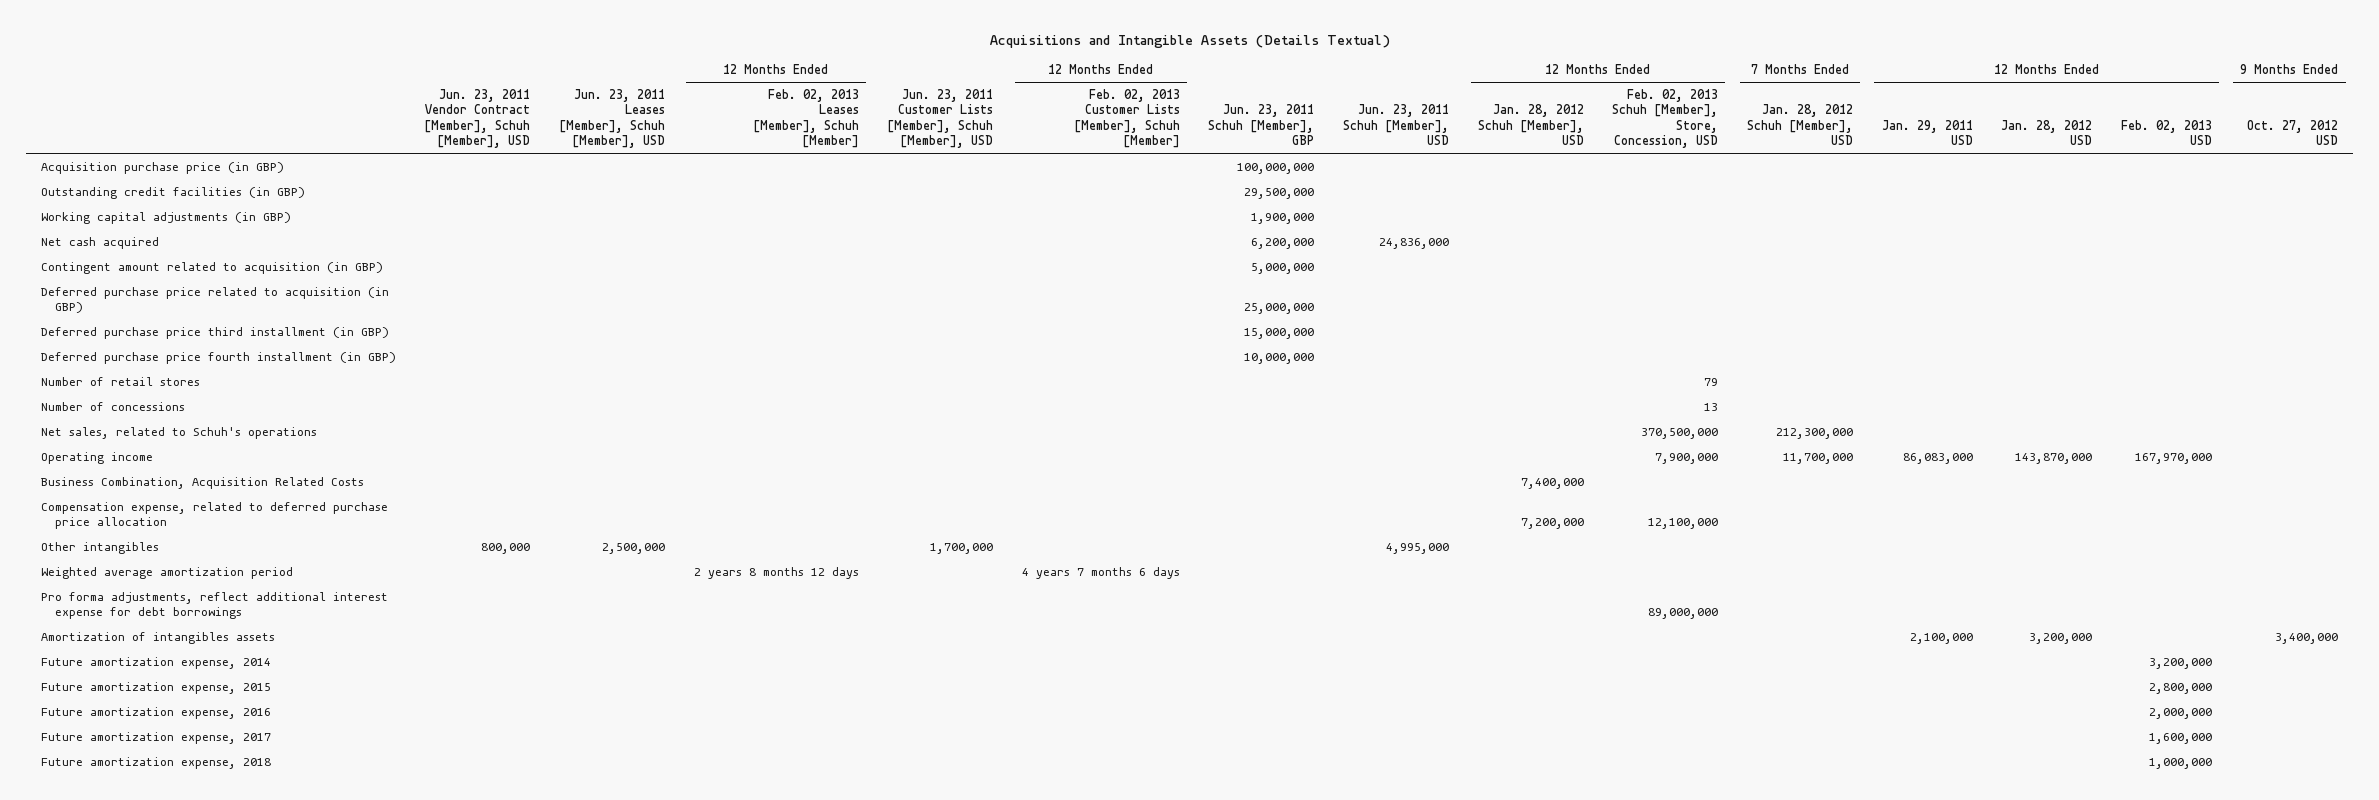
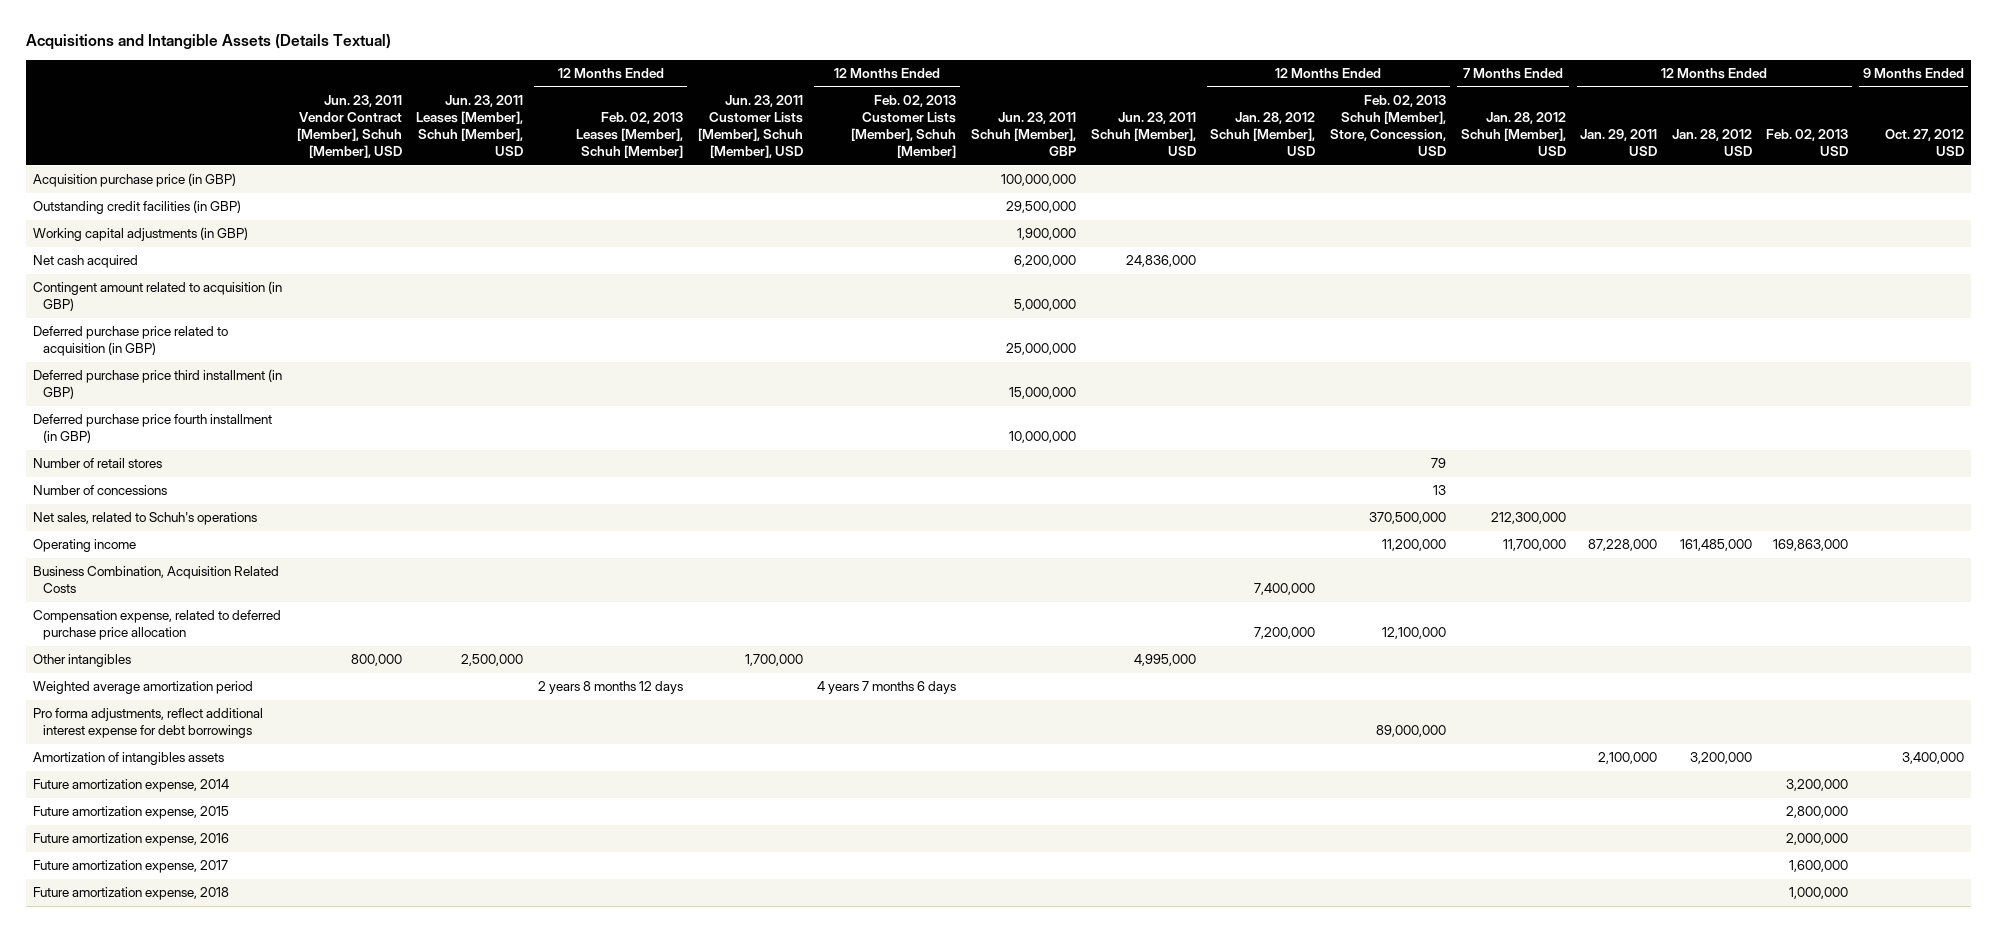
- Operating income | | | | | | | | | 7,900,000 | 11,700,000 | 86,083,000 | 143,870,000 | 167,970,000 |
+ Operating income | | | | | | | | | 11,200,000 | 11,700,000 | 87,228,000 | 161,485,000 | 169,863,000 |

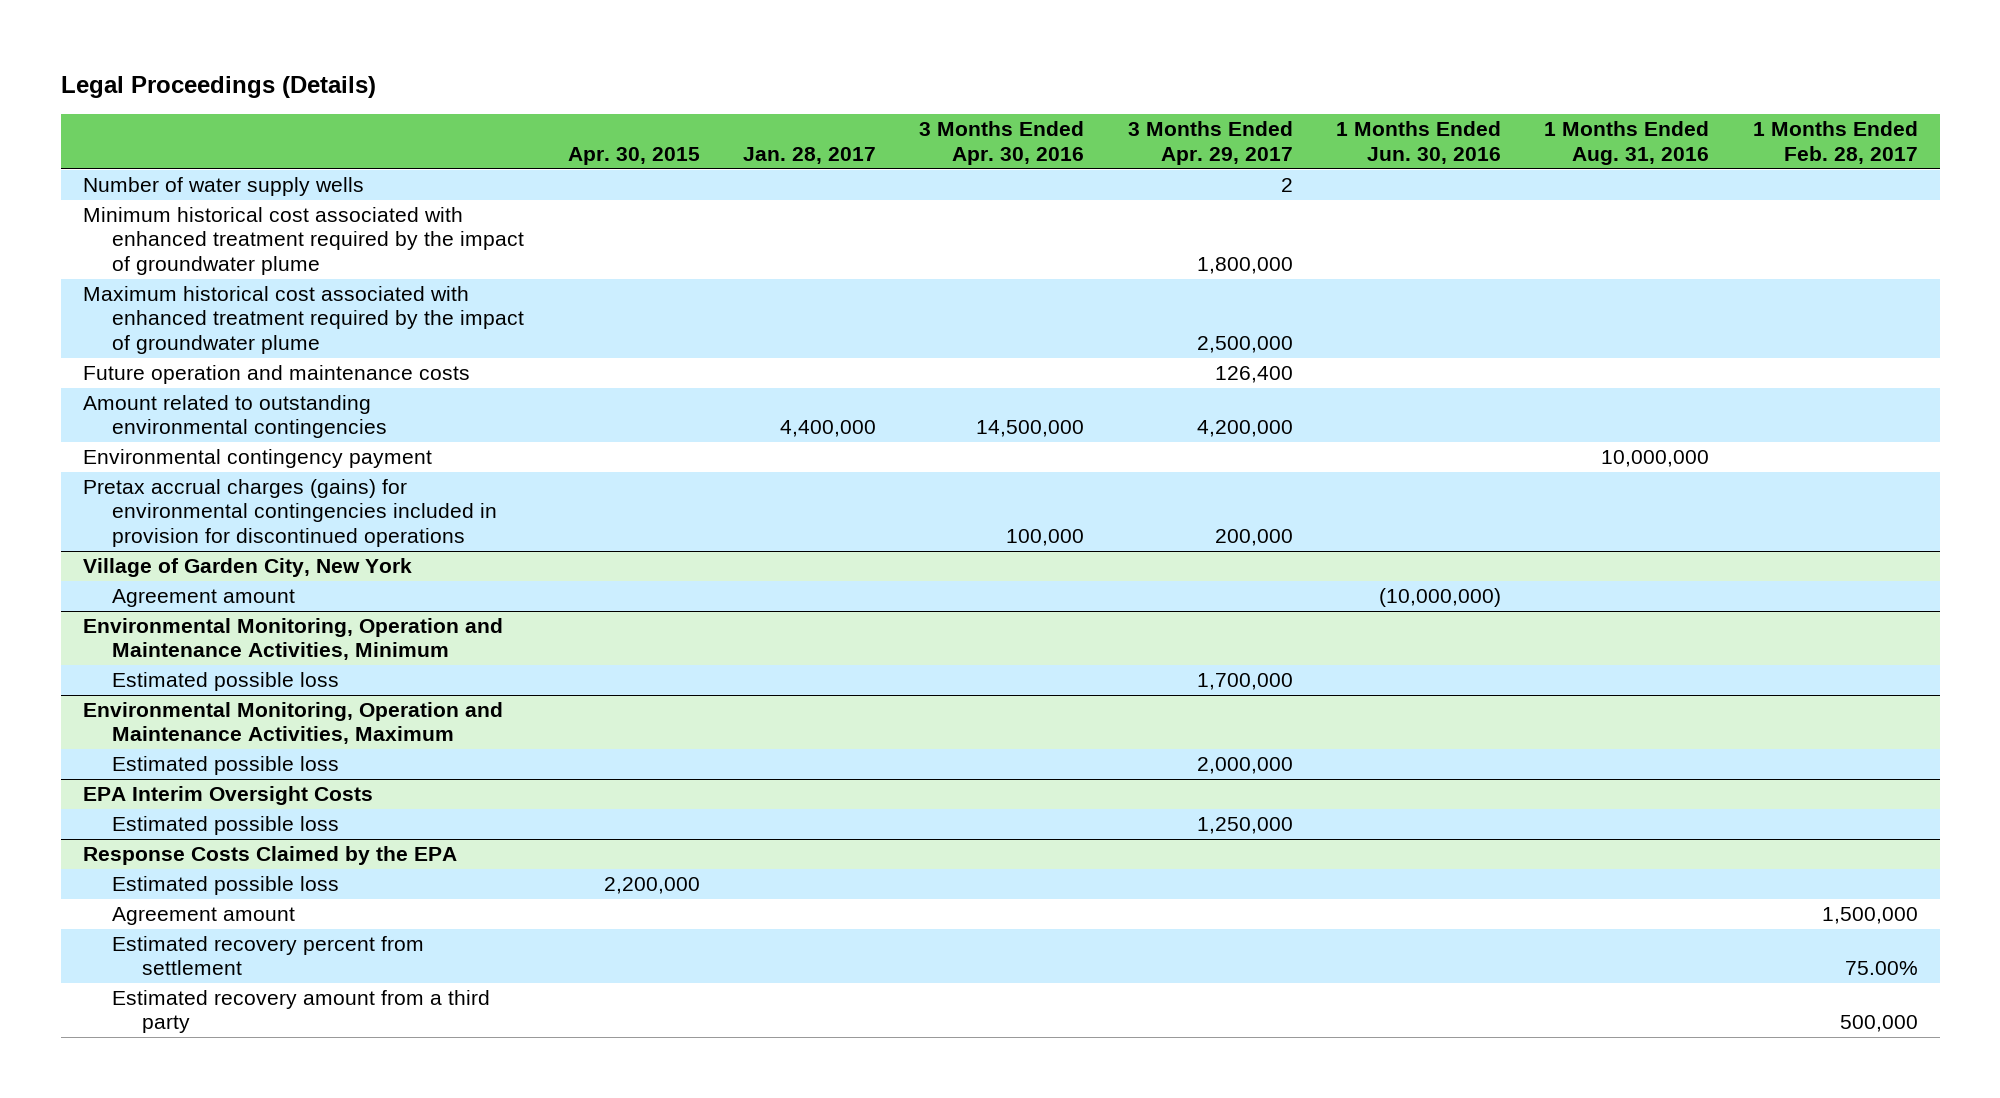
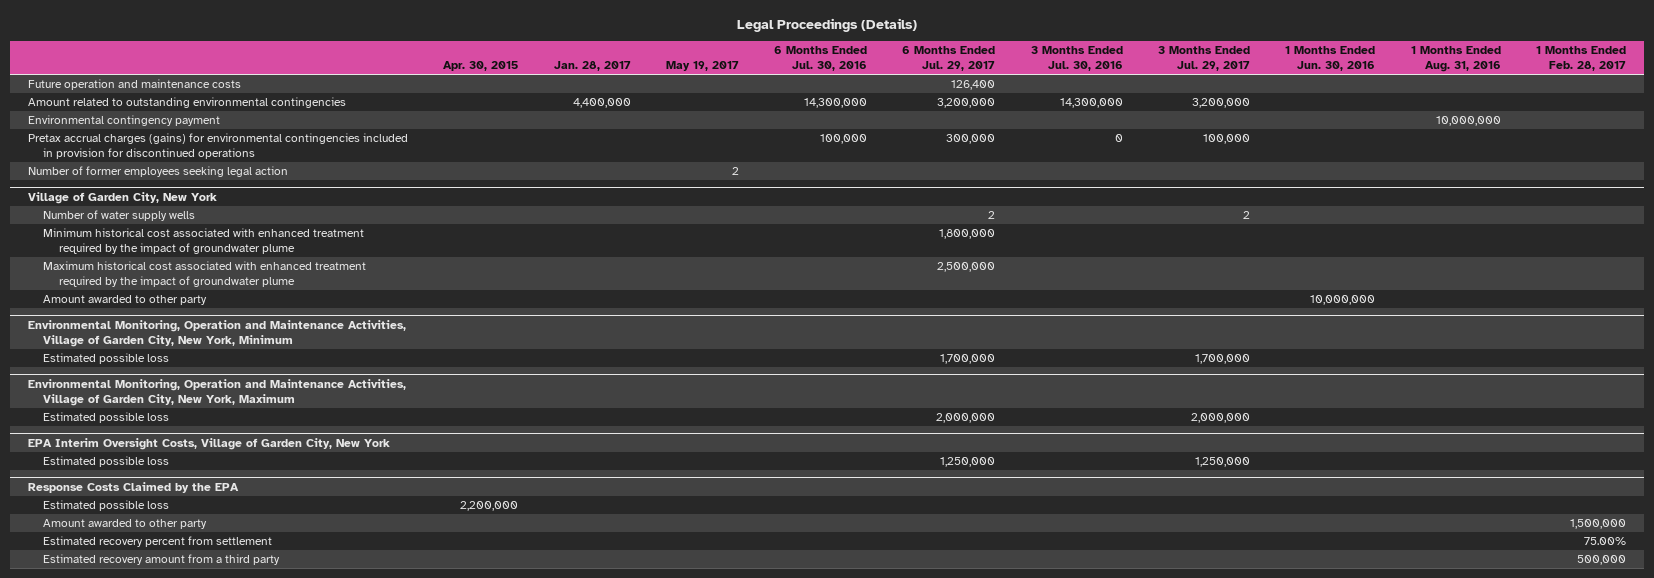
- | Apr. 30, 2015 | Jan. 28, 2017 | 3 Months Ended Apr. 30, 2016 | 3 Months Ended Apr. 29, 2017 | 1 Months Ended Jun. 30, 2016 | 1 Months Ended Aug. 31, 2016 | 1 Months Ended Feb. 28, 2017
+ | Apr. 30, 2015 | Jan. 28, 2017 | May 19, 2017 | 6 Months Ended Jul. 30, 2016 | 6 Months Ended Jul. 29, 2017 | 3 Months Ended Jul. 30, 2016 | 3 Months Ended Jul. 29, 2017 | 1 Months Ended Jun. 30, 2016 | 1 Months Ended Aug. 31, 2016 | 1 Months Ended Feb. 28, 2017
- Number of water supply wells | | | | 2 | | |
- Minimum historical cost associated with enhanced treatment required by the impact of groundwater plume | | | | 1,800,000 | | |
- Maximum historical cost associated with enhanced treatment required by the impact of groundwater plume | | | | 2,500,000 | | |
+ Number of former employees seeking legal action | | | 2 | | | | | | |
@ Village of Garden City, New York
- Agreement amount | | | | | (10,000,000) | |
- Environmental Monitoring, Operation and Maintenance Activities, Minimum
@ Village of Garden City, New York
+ Number of water supply wells | | | | | 2 | | 2 | | |
+ Minimum historical cost associated with enhanced treatment required by the impact of groundwater plume | | | | | 1,800,000 | | | | |
+ Maximum historical cost associated with enhanced treatment required by the impact of groundwater plume | | | | | 2,500,000 | | | | |
+ Amount awarded to other party | | | | | | | | 10,000,000 | |
+ Environmental Monitoring, Operation and Maintenance Activities, Village of Garden City, New York, Minimum
- Environmental Monitoring, Operation and Maintenance Activities, Maximum
+ Environmental Monitoring, Operation and Maintenance Activities, Village of Garden City, New York, Maximum
- EPA Interim Oversight Costs
+ EPA Interim Oversight Costs, Village of Garden City, New York
@ Response Costs Claimed by the EPA
- Agreement amount | | | | | | | 1,500,000
+ Amount awarded to other party | | | | | | | | | | 1,500,000

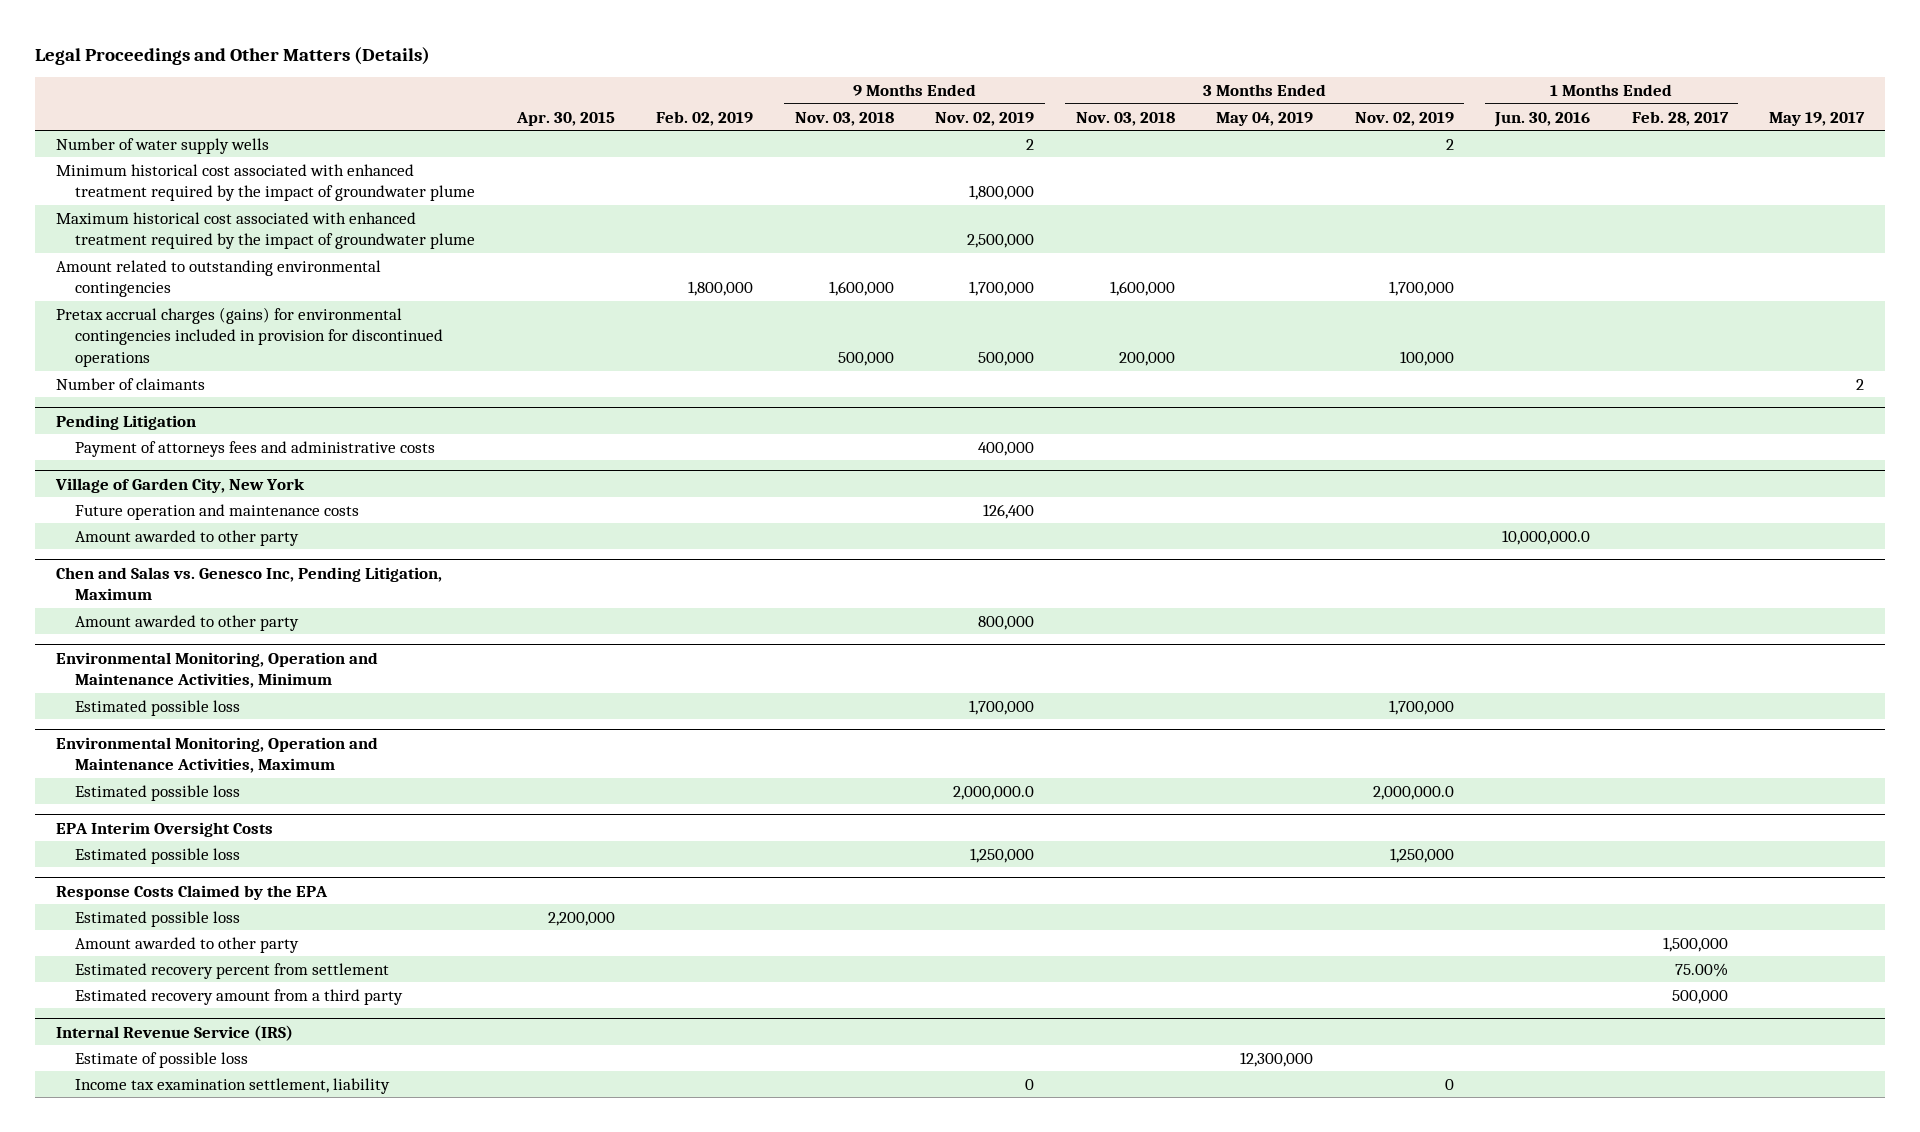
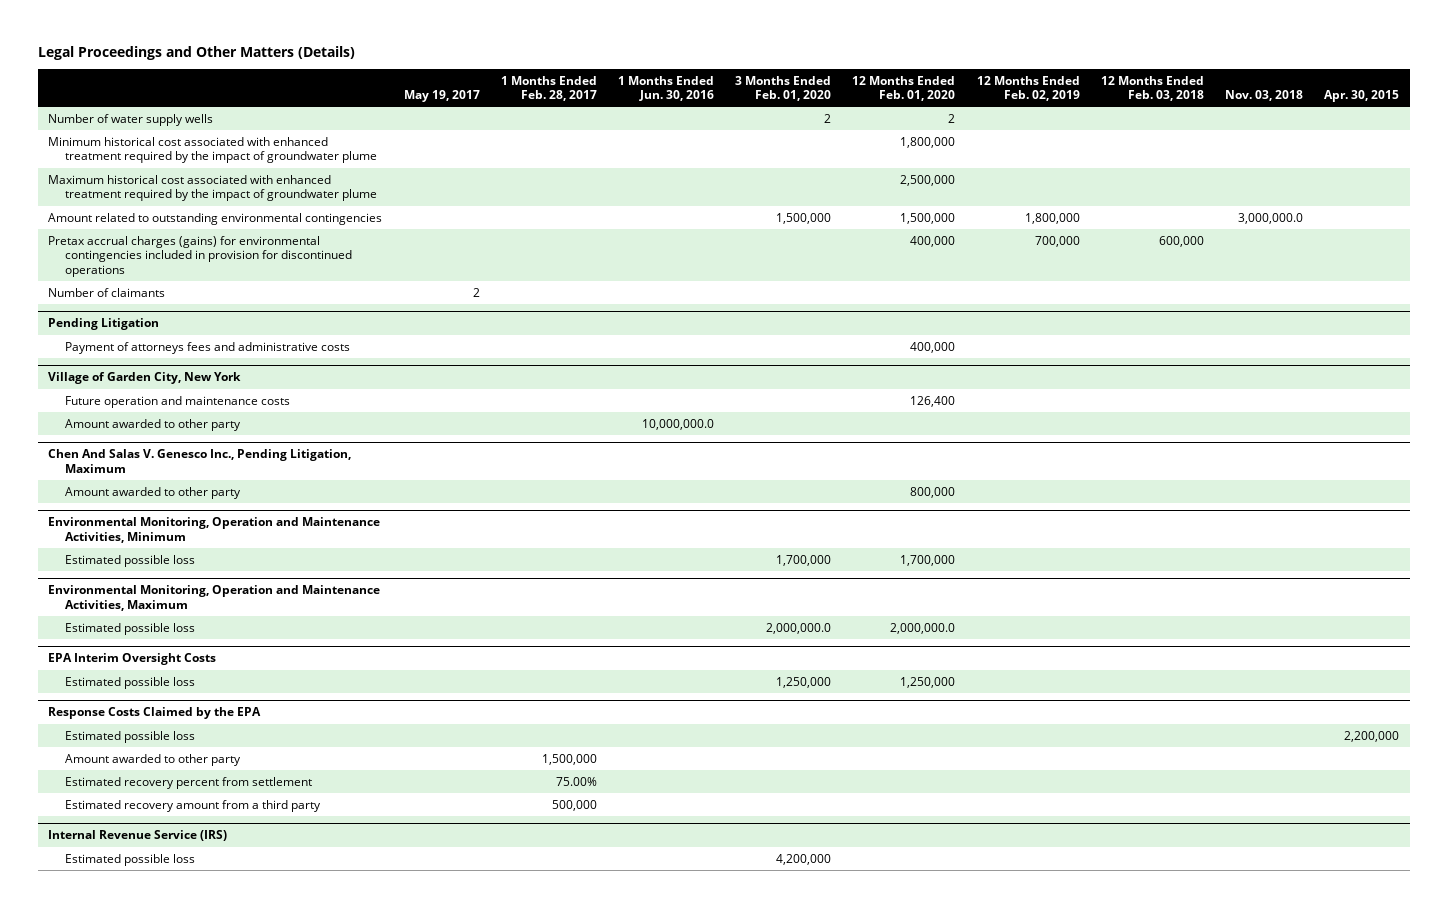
- | Apr. 30, 2015 | Feb. 02, 2019 | 9 Months Ended Nov. 03, 2018 | 9 Months Ended Nov. 02, 2019 | 3 Months Ended Nov. 03, 2018 | 3 Months Ended May 04, 2019 | 3 Months Ended Nov. 02, 2019 | 1 Months Ended Jun. 30, 2016 | 1 Months Ended Feb. 28, 2017 | May 19, 2017
+ | May 19, 2017 | 1 Months Ended Feb. 28, 2017 | 1 Months Ended Jun. 30, 2016 | 3 Months Ended Feb. 01, 2020 | 12 Months Ended Feb. 01, 2020 | 12 Months Ended Feb. 02, 2019 | 12 Months Ended Feb. 03, 2018 | Nov. 03, 2018 | Apr. 30, 2015
- Chen and Salas vs. Genesco Inc, Pending Litigation, Maximum
+ Chen And Salas V. Genesco Inc., Pending Litigation, Maximum
@ Internal Revenue Service (IRS)
- Estimate of possible loss | | | | | | 12,300,000 | | | |
- Income tax examination settlement, liability | | | | 0 | | | 0 | | |
+ Estimated possible loss | | | | 4,200,000 | | | | |

